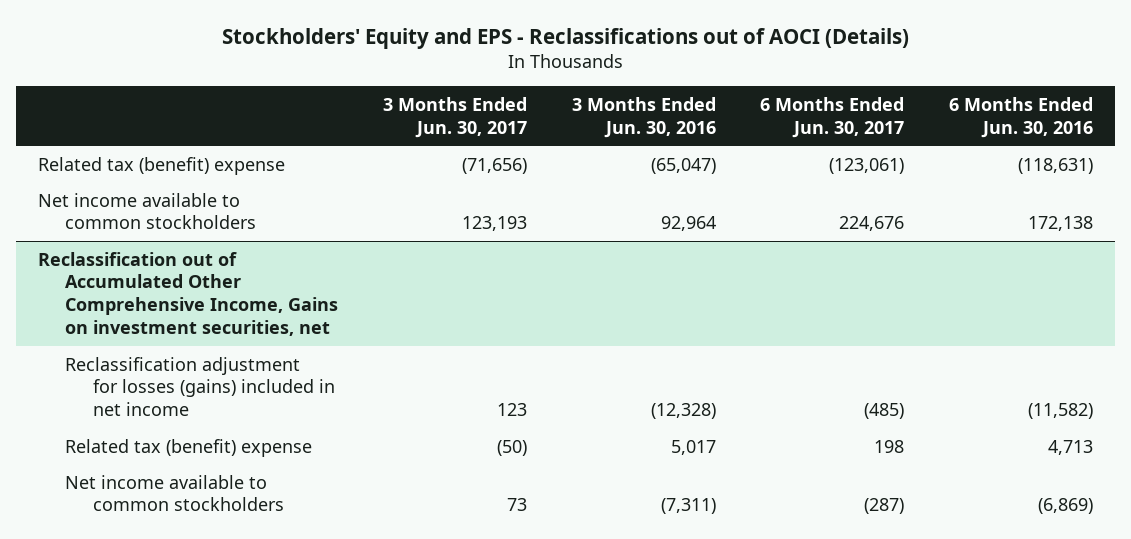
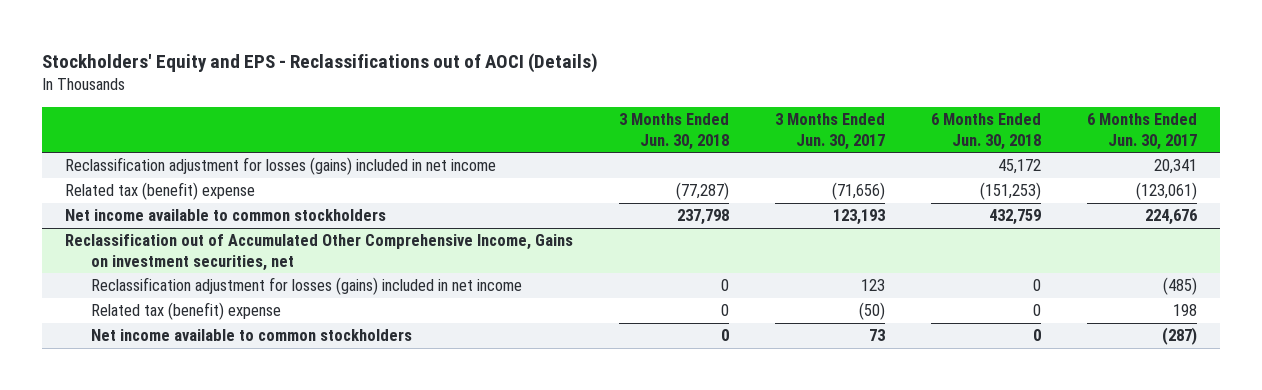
- | 3 Months Ended Jun. 30, 2017 | 3 Months Ended Jun. 30, 2016 | 6 Months Ended Jun. 30, 2017 | 6 Months Ended Jun. 30, 2016
+ | 3 Months Ended Jun. 30, 2018 | 3 Months Ended Jun. 30, 2017 | 6 Months Ended Jun. 30, 2018 | 6 Months Ended Jun. 30, 2017
+ Reclassification adjustment for losses (gains) included in net income | | | 45,172 | 20,341

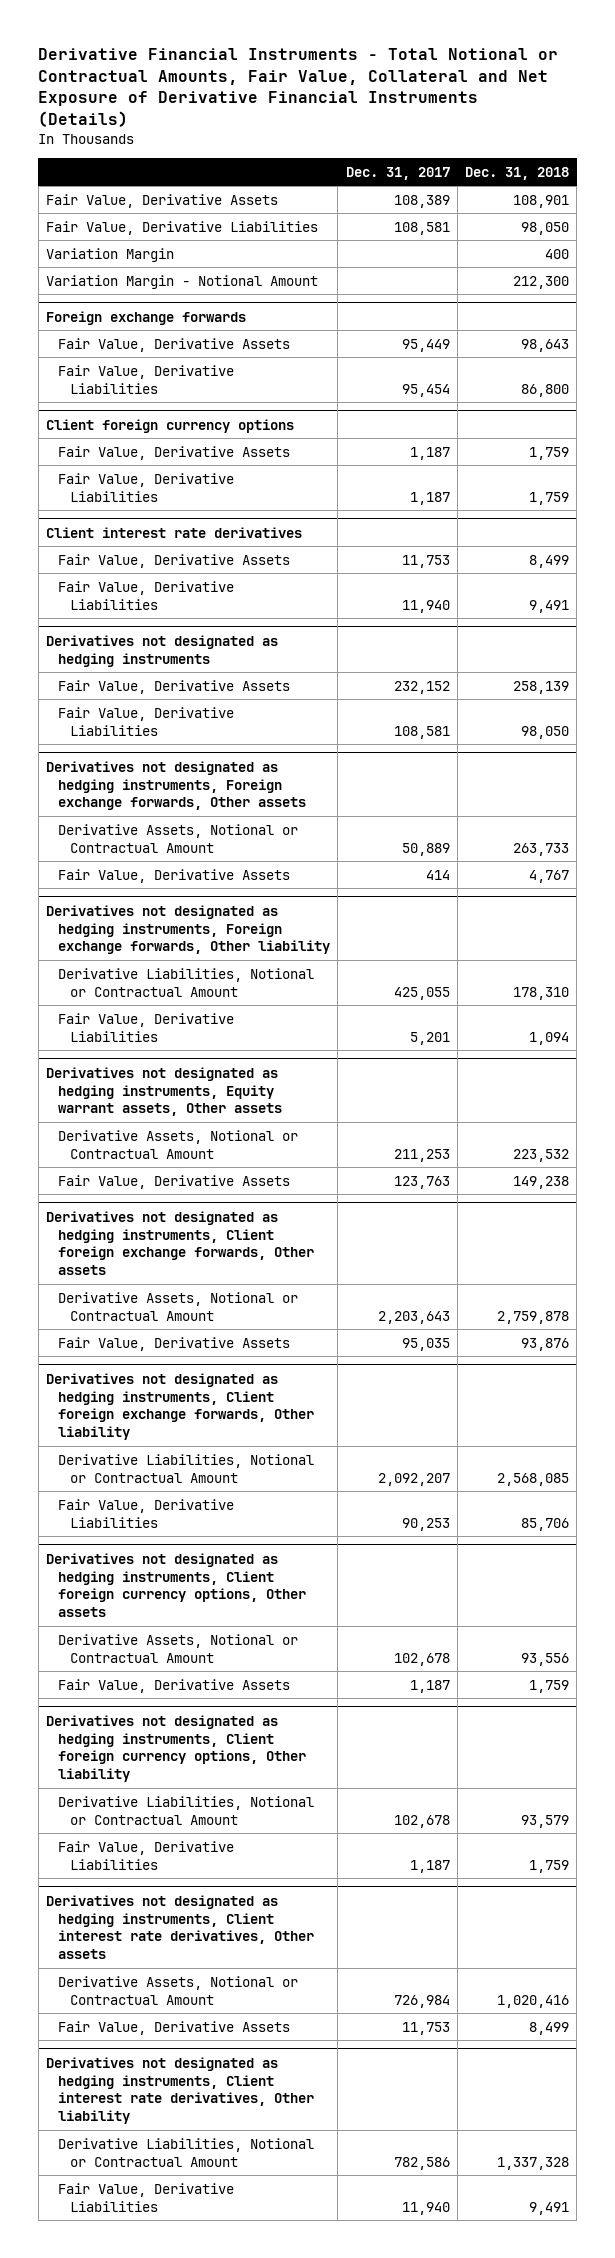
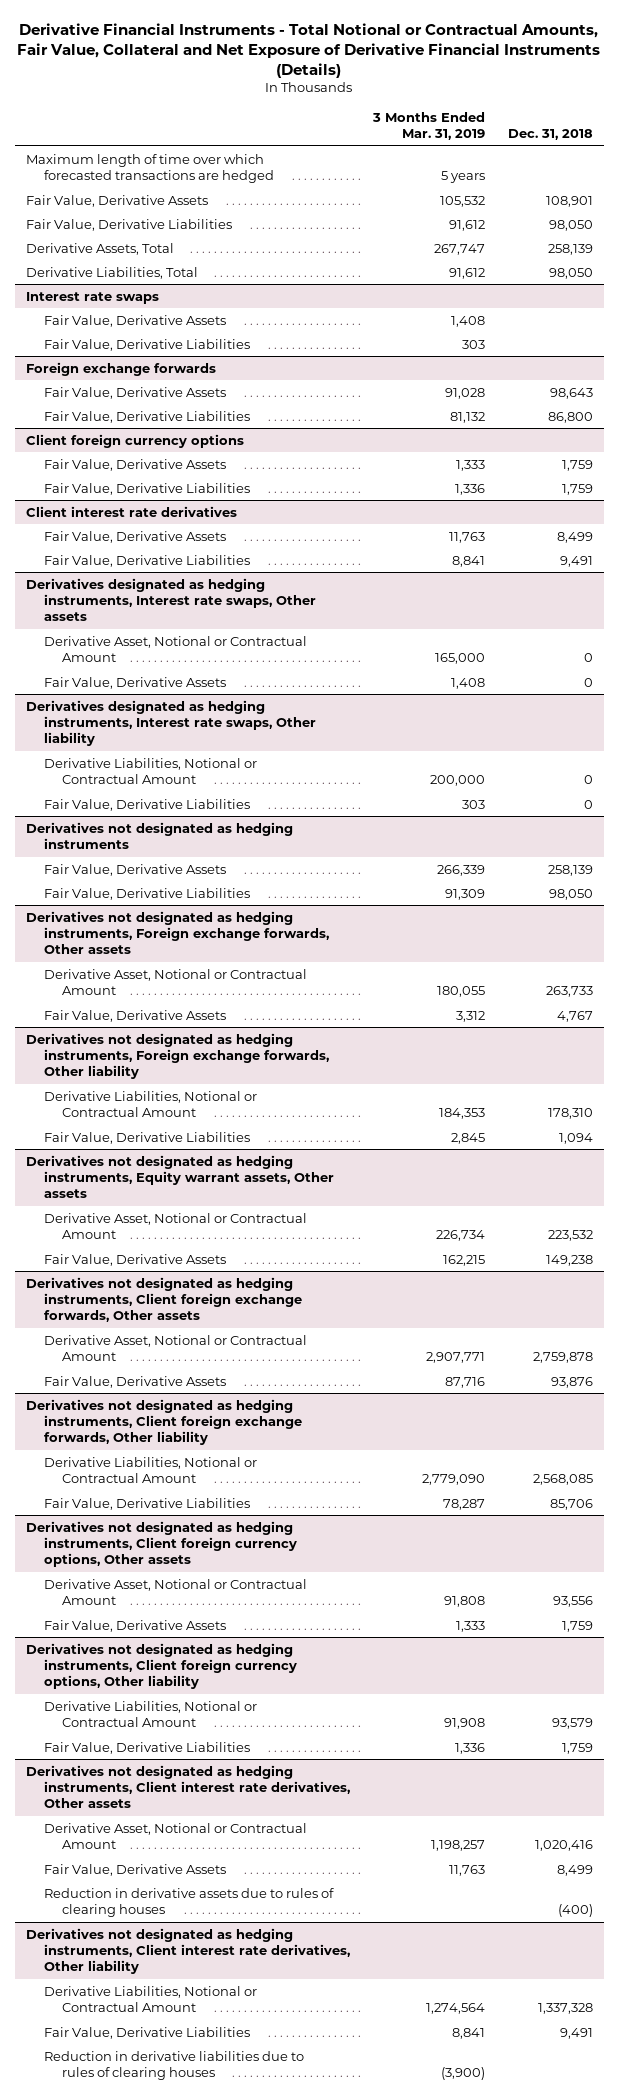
- | Dec. 31, 2017 | Dec. 31, 2018
+ | 3 Months Ended Mar. 31, 2019 | Dec. 31, 2018
+ Maximum length of time over which forecasted transactions are hedged | 5 years |
- Variation Margin | | 400
- Variation Margin - Notional Amount | | 212,300
+ Derivative Assets, Total | 267,747 | 258,139
+ Derivative Liabilities, Total | 91,612 | 98,050
+ Interest rate swaps
+ Fair Value, Derivative Assets | 1,408 |
+ Fair Value, Derivative Liabilities | 303 |
+ Derivatives designated as hedging instruments, Interest rate swaps, Other assets
+ Derivative Asset, Notional or Contractual Amount | 165,000 | 0
+ Fair Value, Derivative Assets | 1,408 | 0
+ Derivatives designated as hedging instruments, Interest rate swaps, Other liability
+ Derivative Liabilities, Notional or Contractual Amount | 200,000 | 0
+ Fair Value, Derivative Liabilities | 303 | 0
@ Derivatives not designated as hedging instruments, Foreign exchange forwards, Other assets
- Derivative Assets, Notional or Contractual Amount | 50,889 | 263,733
+ Derivative Asset, Notional or Contractual Amount | 180,055 | 263,733
@ Derivatives not designated as hedging instruments, Equity warrant assets, Other assets
- Derivative Assets, Notional or Contractual Amount | 211,253 | 223,532
+ Derivative Asset, Notional or Contractual Amount | 226,734 | 223,532
@ Derivatives not designated as hedging instruments, Client foreign exchange forwards, Other assets
- Derivative Assets, Notional or Contractual Amount | 2,203,643 | 2,759,878
+ Derivative Asset, Notional or Contractual Amount | 2,907,771 | 2,759,878
@ Derivatives not designated as hedging instruments, Client foreign currency options, Other assets
- Derivative Assets, Notional or Contractual Amount | 102,678 | 93,556
+ Derivative Asset, Notional or Contractual Amount | 91,808 | 93,556
@ Derivatives not designated as hedging instruments, Client interest rate derivatives, Other assets
- Derivative Assets, Notional or Contractual Amount | 726,984 | 1,020,416
+ Derivative Asset, Notional or Contractual Amount | 1,198,257 | 1,020,416
+ Reduction in derivative assets due to rules of clearing houses | | (400)
@ Derivatives not designated as hedging instruments, Client interest rate derivatives, Other liability
+ Reduction in derivative liabilities due to rules of clearing houses | (3,900) |

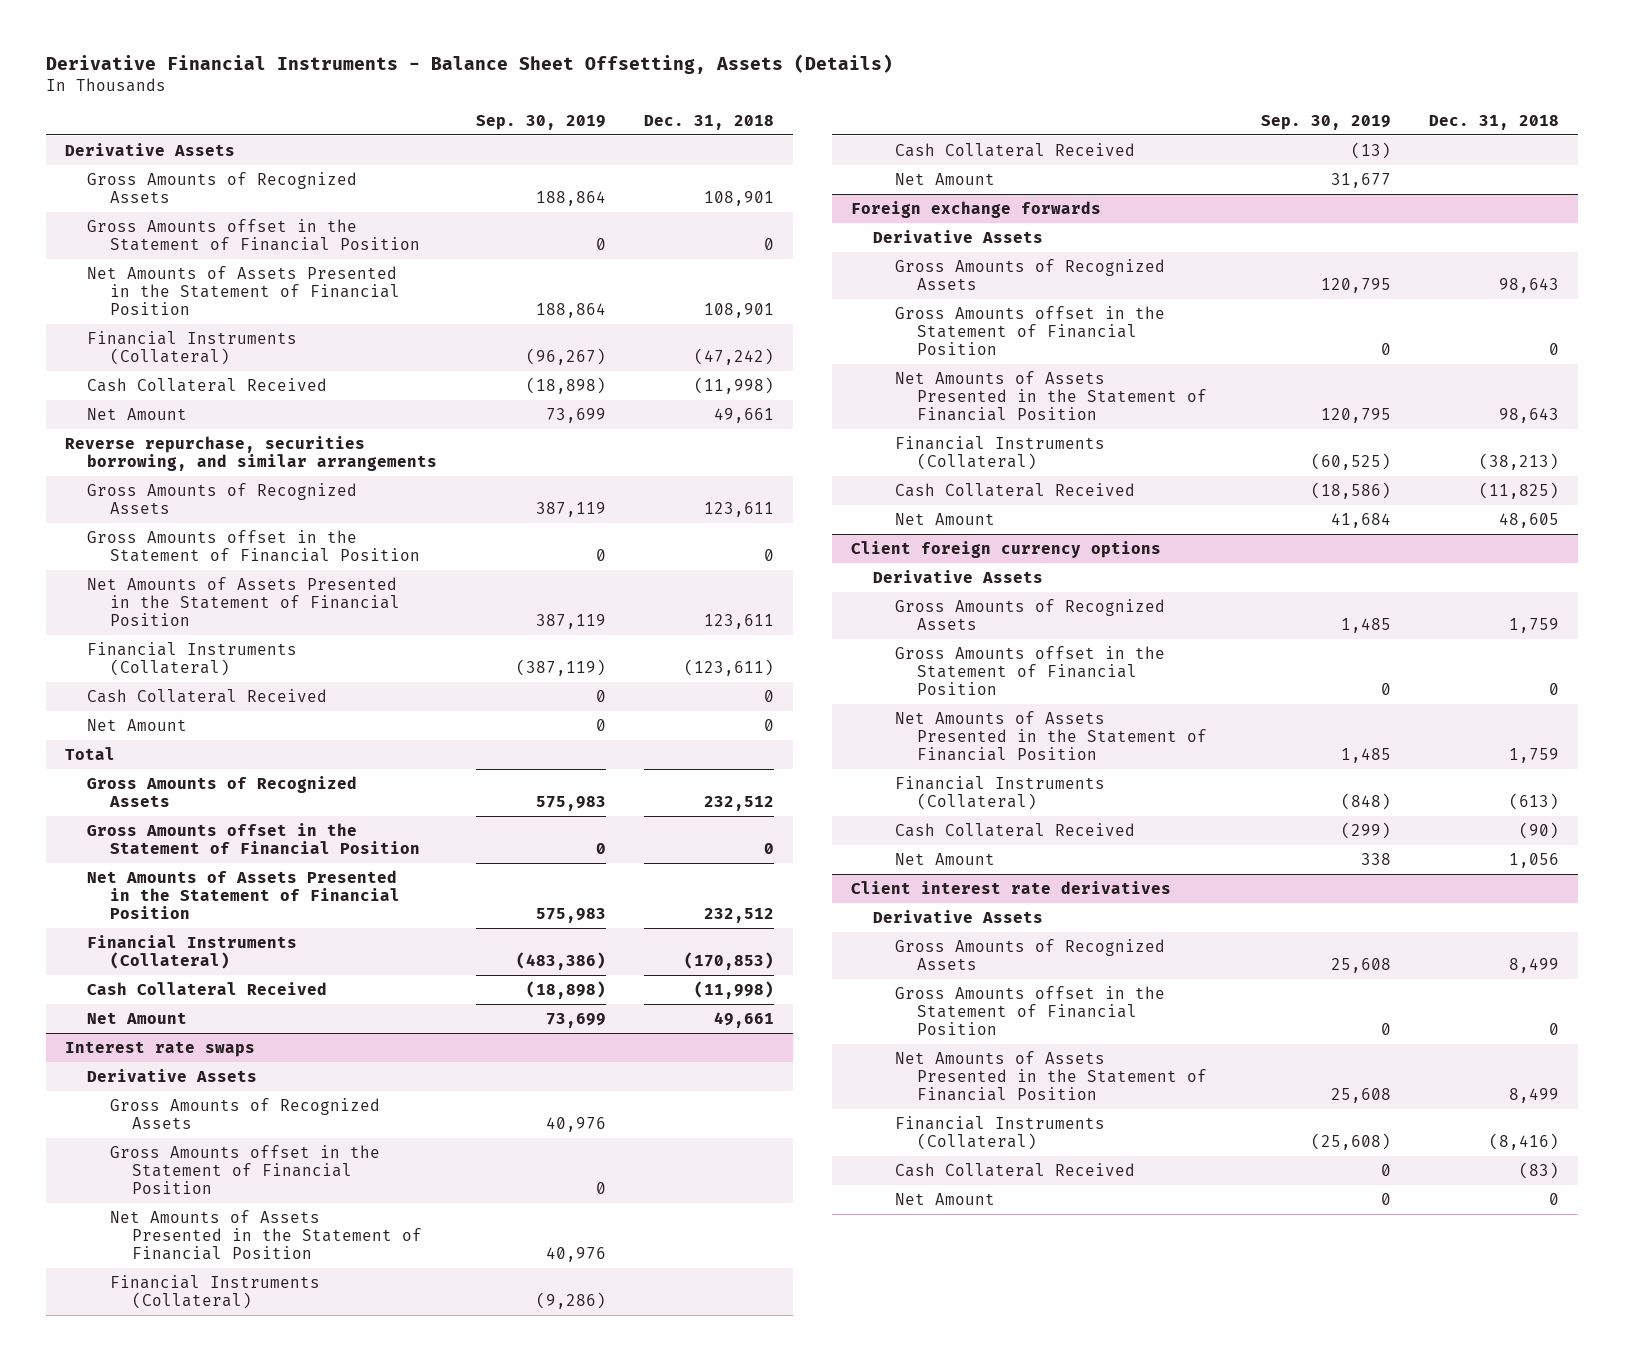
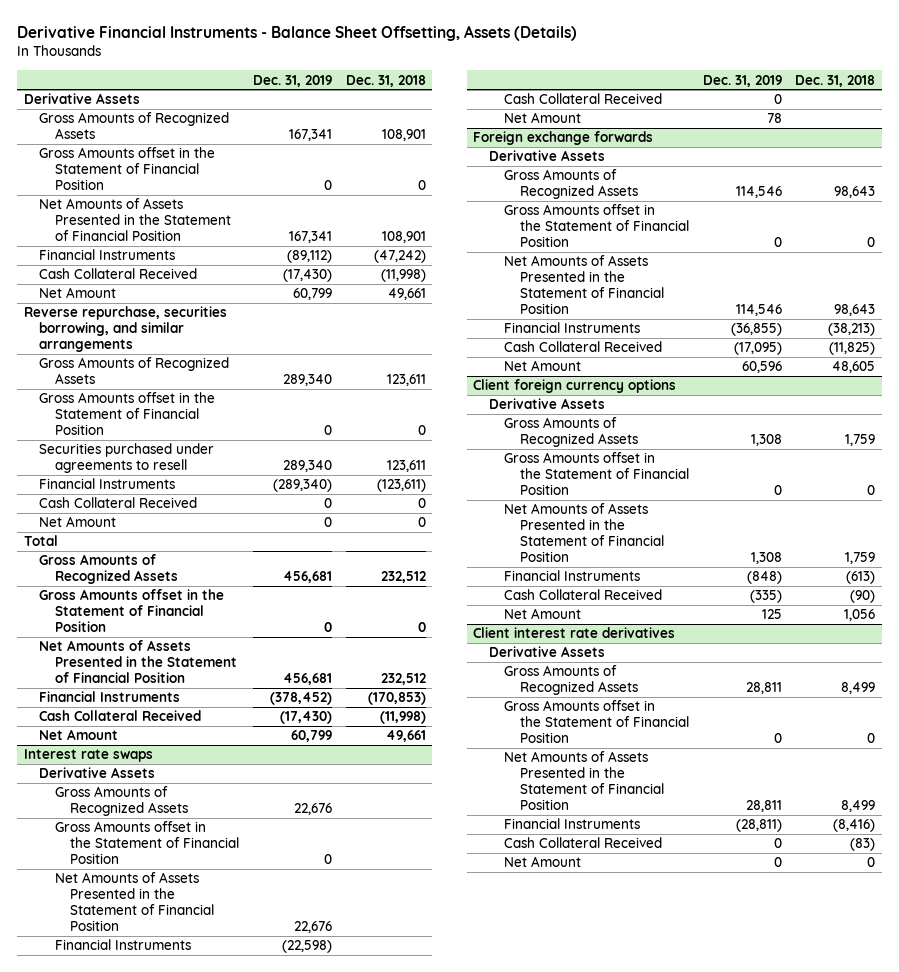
- | Sep. 30, 2019 | Dec. 31, 2018
+ | Dec. 31, 2019 | Dec. 31, 2018
- Financial Instruments (Collateral) | (96,267) | (47,242)
+ Financial Instruments | (89,112) | (47,242)
- Net Amounts of Assets Presented in the Statement of Financial Position | 387,119 | 123,611
- Financial Instruments (Collateral) | (387,119) | (123,611)
+ Securities purchased under agreements to resell | 289,340 | 123,611
+ Financial Instruments | (289,340) | (123,611)
- Financial Instruments (Collateral) | (483,386) | (170,853)
+ Financial Instruments | (378,452) | (170,853)
@ Interest rate swaps
- Financial Instruments (Collateral) | (9,286) |
+ Financial Instruments | (22,598) |
@ Foreign exchange forwards
- Financial Instruments (Collateral) | (60,525) | (38,213)
+ Financial Instruments | (36,855) | (38,213)
@ Client foreign currency options
- Financial Instruments (Collateral) | (848) | (613)
+ Financial Instruments | (848) | (613)
@ Client interest rate derivatives
- Financial Instruments (Collateral) | (25,608) | (8,416)
+ Financial Instruments | (28,811) | (8,416)

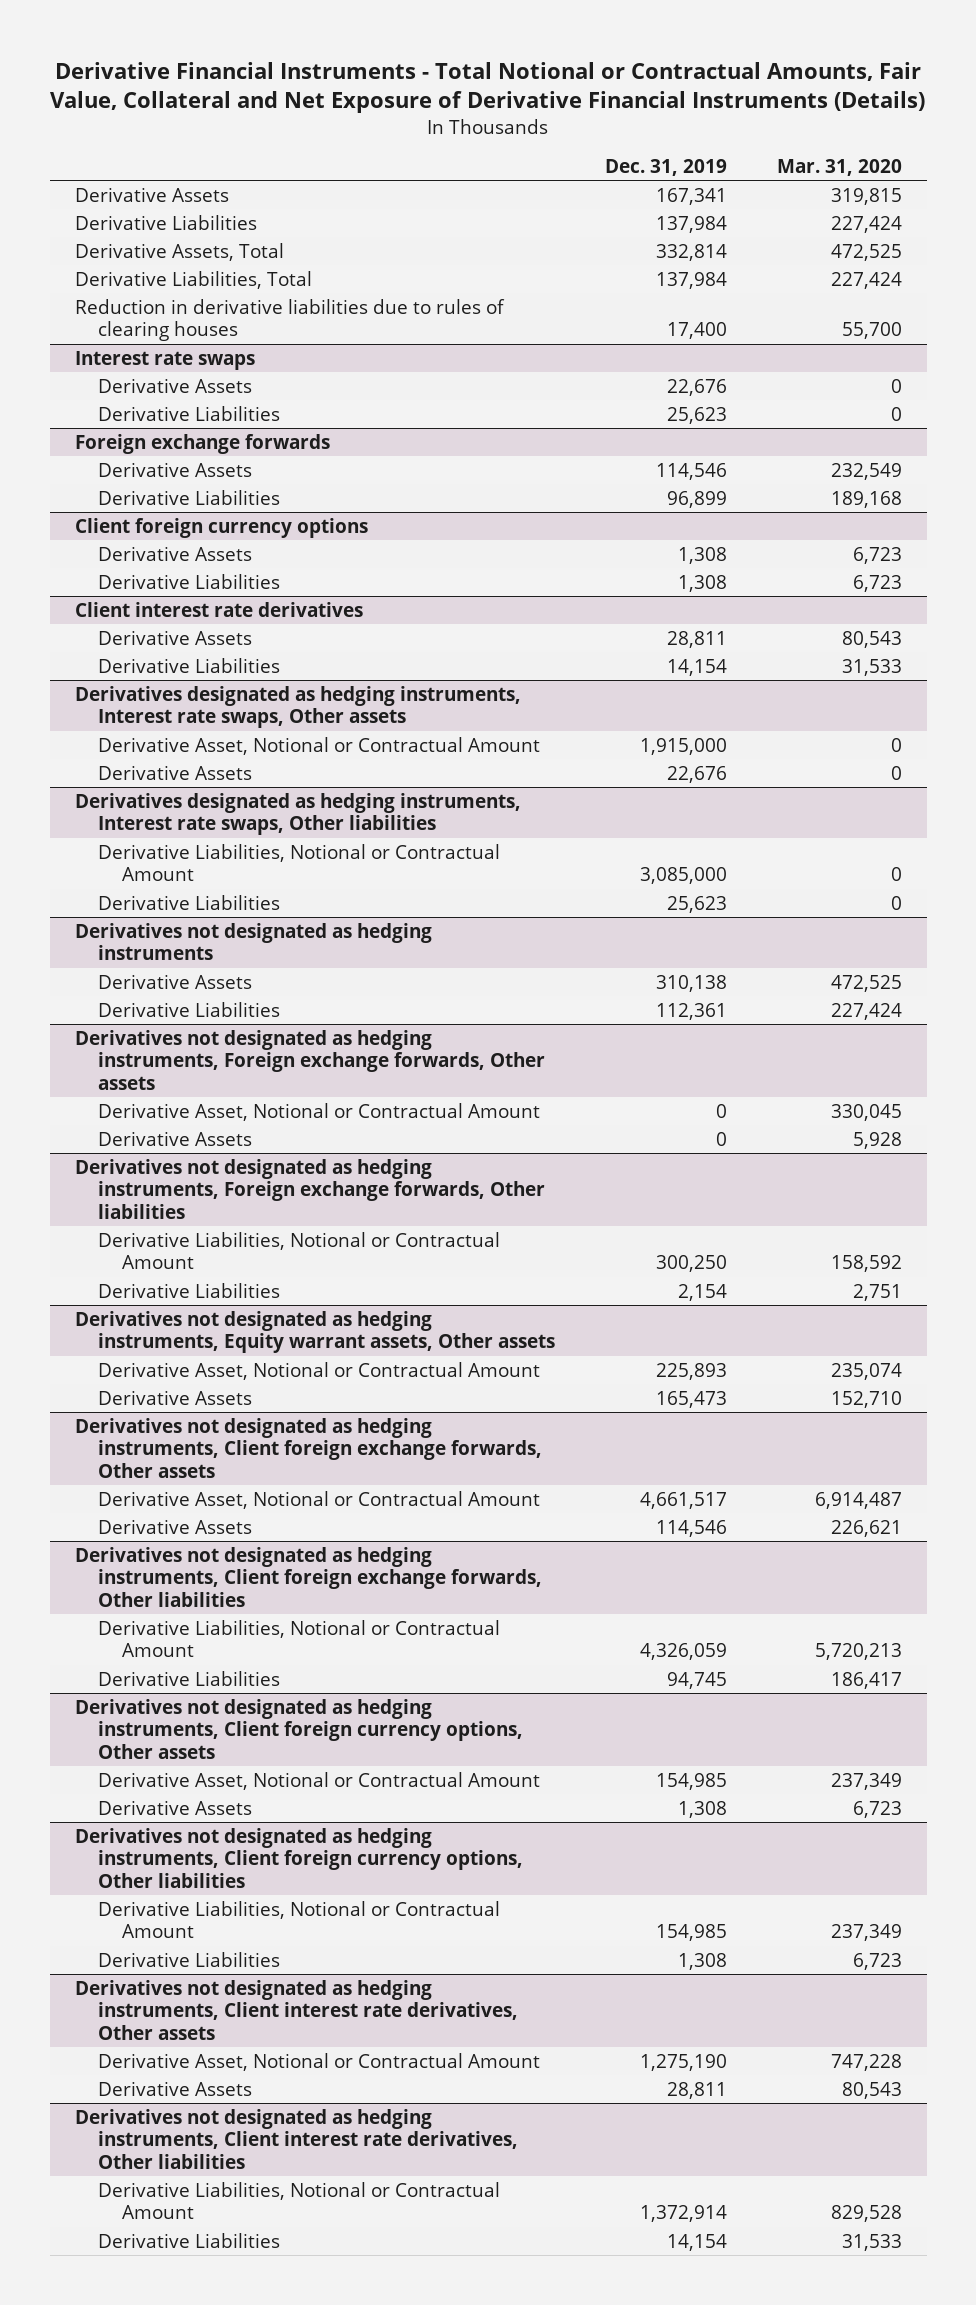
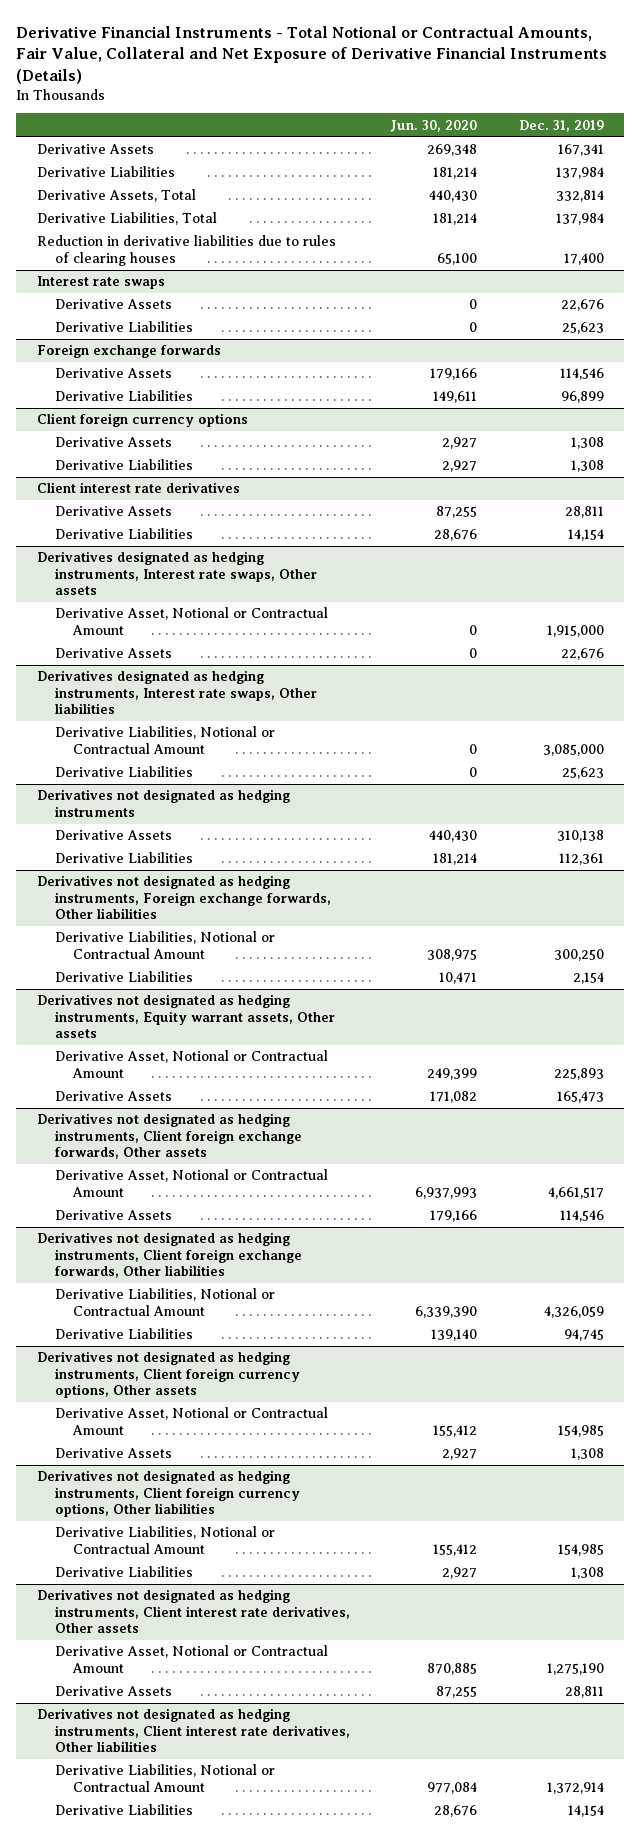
- | Dec. 31, 2019 | Mar. 31, 2020
+ | Jun. 30, 2020 | Dec. 31, 2019
- Derivatives not designated as hedging instruments, Foreign exchange forwards, Other assets
- Derivative Asset, Notional or Contractual Amount | 0 | 330,045
- Derivative Assets | 0 | 5,928

